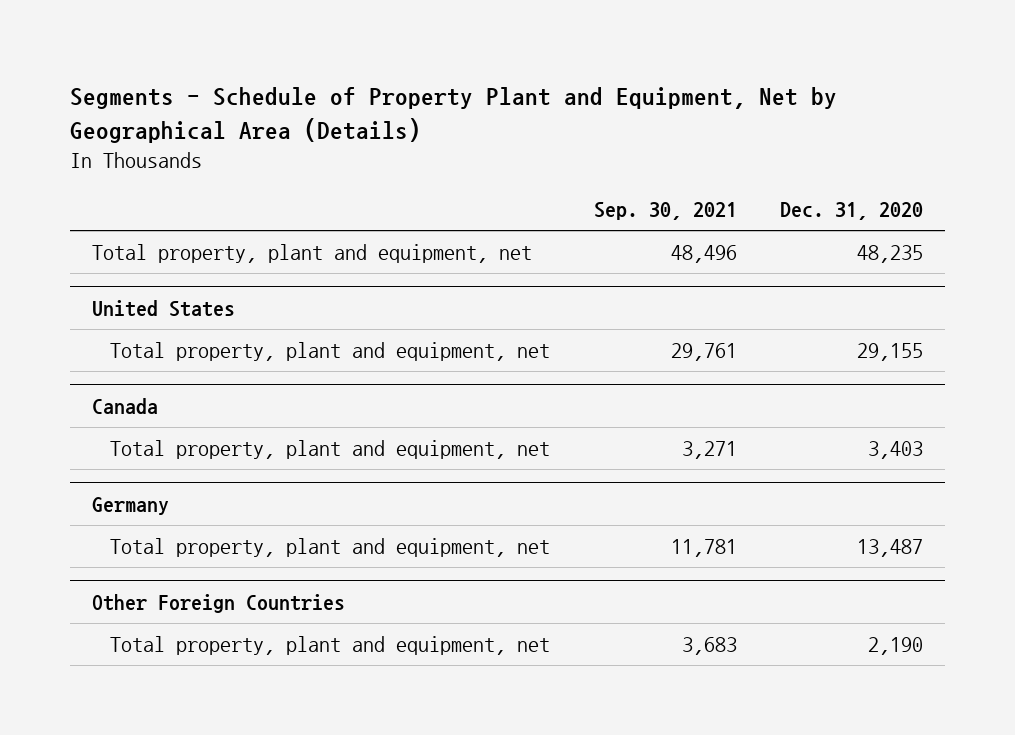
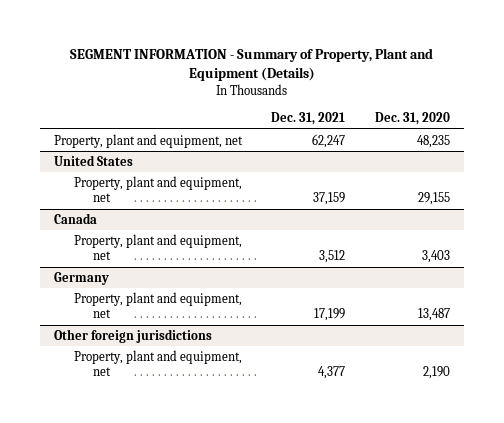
- Segments - Schedule of Property Plant and Equipment, Net by Geographical Area (Details)
+ SEGMENT INFORMATION - Summary of Property, Plant and Equipment (Details)
- | Sep. 30, 2021 | Dec. 31, 2020
+ | Dec. 31, 2021 | Dec. 31, 2020
- Total property, plant and equipment, net | 48,496 | 48,235
+ Property, plant and equipment, net | 62,247 | 48,235
@ United States
- Total property, plant and equipment, net | 29,761 | 29,155
+ Property, plant and equipment, net | 37,159 | 29,155
@ Canada
- Total property, plant and equipment, net | 3,271 | 3,403
+ Property, plant and equipment, net | 3,512 | 3,403
@ Germany
- Total property, plant and equipment, net | 11,781 | 13,487
- Other Foreign Countries
- Total property, plant and equipment, net | 3,683 | 2,190
@ Germany
+ Property, plant and equipment, net | 17,199 | 13,487
+ Other foreign jurisdictions
+ Property, plant and equipment, net | 4,377 | 2,190

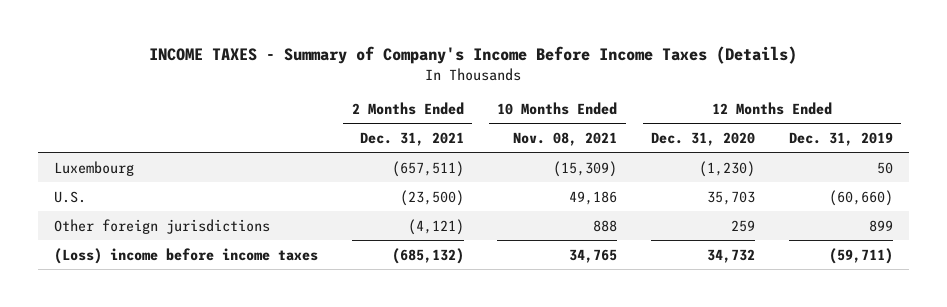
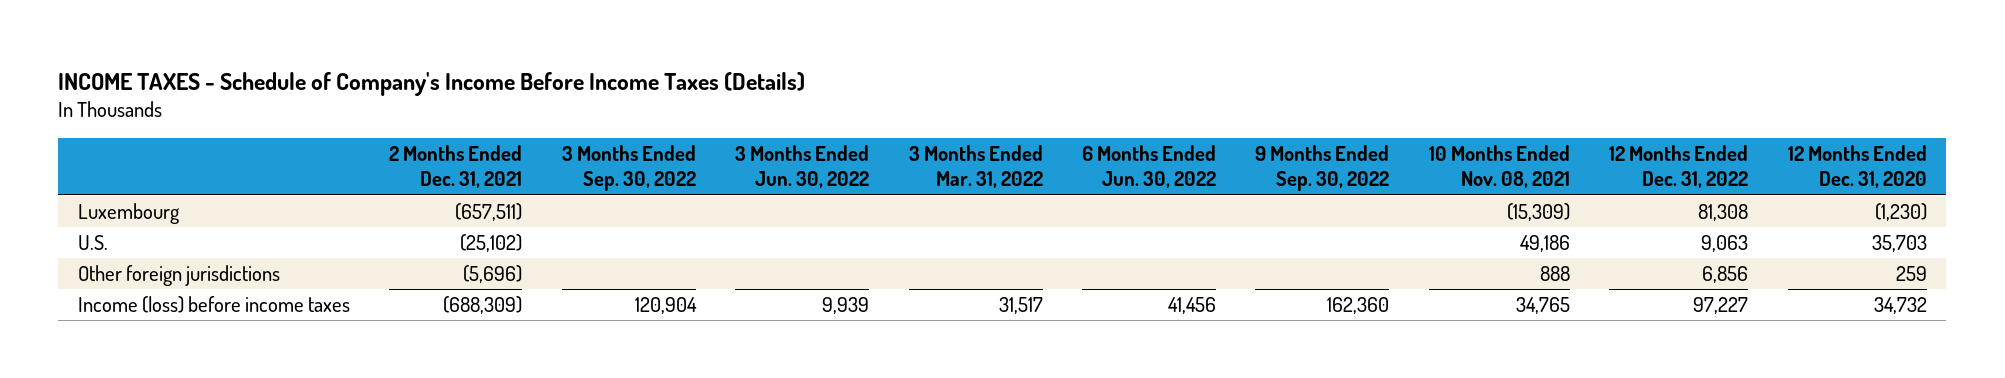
- INCOME TAXES - Summary of Company's Income Before Income Taxes (Details)
+ INCOME TAXES - Schedule of Company's Income Before Income Taxes (Details)
- | 2 Months Ended Dec. 31, 2021 | 10 Months Ended Nov. 08, 2021 | 12 Months Ended Dec. 31, 2020 | 12 Months Ended Dec. 31, 2019
+ | 2 Months Ended Dec. 31, 2021 | 3 Months Ended Sep. 30, 2022 | 3 Months Ended Jun. 30, 2022 | 3 Months Ended Mar. 31, 2022 | 6 Months Ended Jun. 30, 2022 | 9 Months Ended Sep. 30, 2022 | 10 Months Ended Nov. 08, 2021 | 12 Months Ended Dec. 31, 2022 | 12 Months Ended Dec. 31, 2020
- U.S. | (23,500) | 49,186 | 35,703 | (60,660)
- Other foreign jurisdictions | (4,121) | 888 | 259 | 899
- (Loss) income before income taxes | (685,132) | 34,765 | 34,732 | (59,711)
+ U.S. | (25,102) | | | | | | 49,186 | 9,063 | 35,703
+ Other foreign jurisdictions | (5,696) | | | | | | 888 | 6,856 | 259
+ Income (loss) before income taxes | (688,309) | 120,904 | 9,939 | 31,517 | 41,456 | 162,360 | 34,765 | 97,227 | 34,732

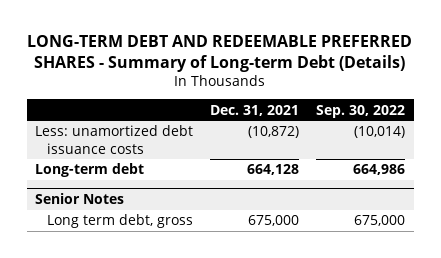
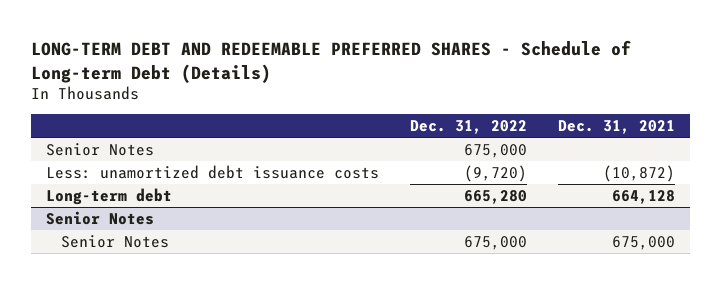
- LONG-TERM DEBT AND REDEEMABLE PREFERRED SHARES - Summary of Long-term Debt (Details)
+ LONG-TERM DEBT AND REDEEMABLE PREFERRED SHARES - Schedule of Long-term Debt (Details)
- | Dec. 31, 2021 | Sep. 30, 2022
+ | Dec. 31, 2022 | Dec. 31, 2021
+ Senior Notes | 675,000 |
@ Senior Notes
- Long term debt, gross | 675,000 | 675,000
+ Senior Notes | 675,000 | 675,000

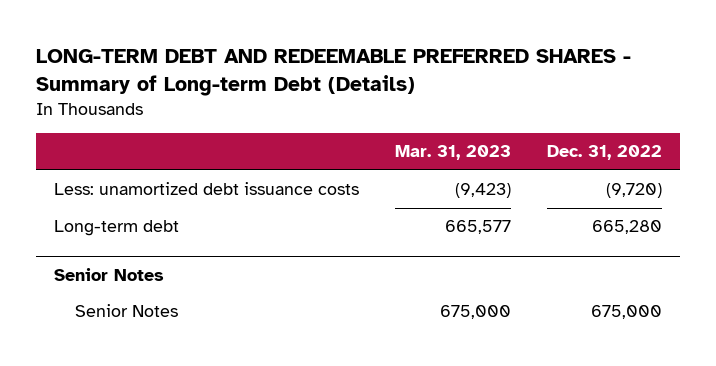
- LONG-TERM DEBT AND REDEEMABLE PREFERRED SHARES - Schedule of Long-term Debt (Details)
+ LONG-TERM DEBT AND REDEEMABLE PREFERRED SHARES - Summary of Long-term Debt (Details)
- | Dec. 31, 2022 | Dec. 31, 2021
+ | Mar. 31, 2023 | Dec. 31, 2022
- Senior Notes | 675,000 |

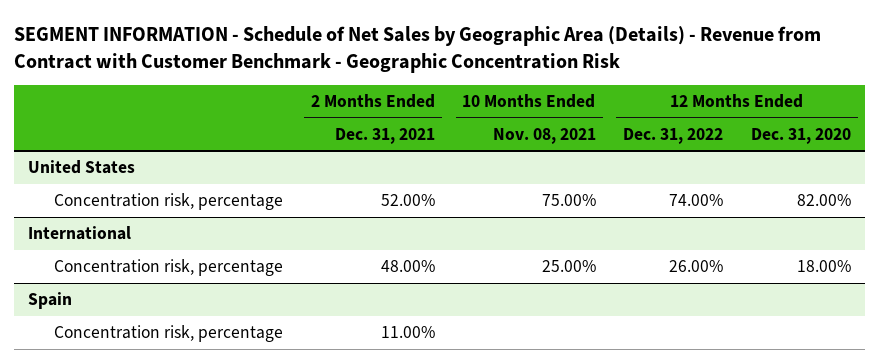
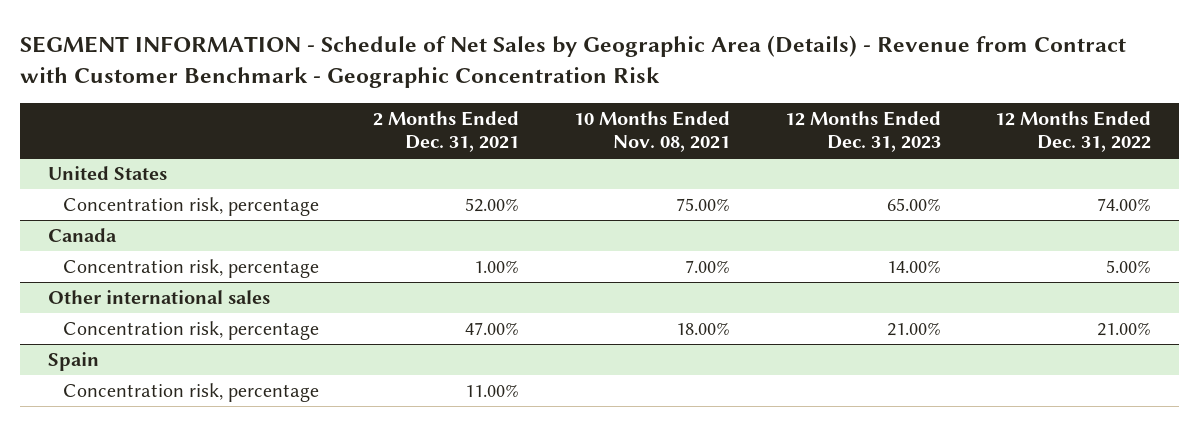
- | 2 Months Ended Dec. 31, 2021 | 10 Months Ended Nov. 08, 2021 | 12 Months Ended Dec. 31, 2022 | 12 Months Ended Dec. 31, 2020
+ | 2 Months Ended Dec. 31, 2021 | 10 Months Ended Nov. 08, 2021 | 12 Months Ended Dec. 31, 2023 | 12 Months Ended Dec. 31, 2022
- International
- Concentration risk, percentage | 48.00% | 25.00% | 26.00% | 18.00%
+ Canada
+ Concentration risk, percentage | 1.00% | 7.00% | 14.00% | 5.00%
+ Other international sales
+ Concentration risk, percentage | 47.00% | 18.00% | 21.00% | 21.00%

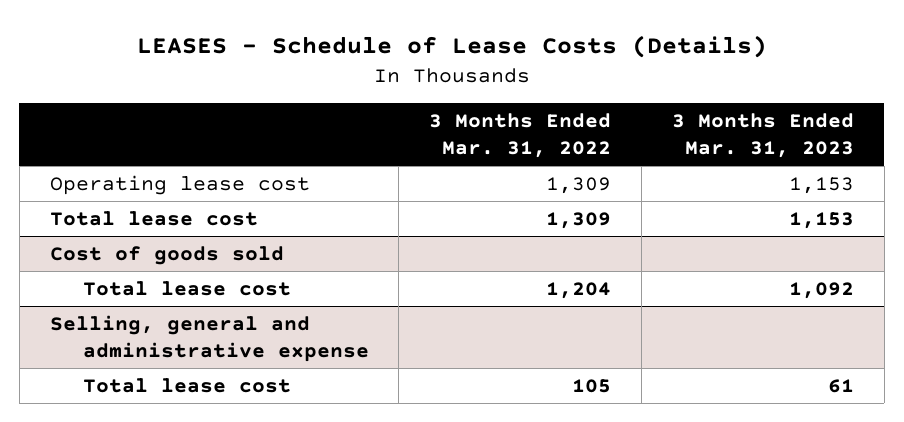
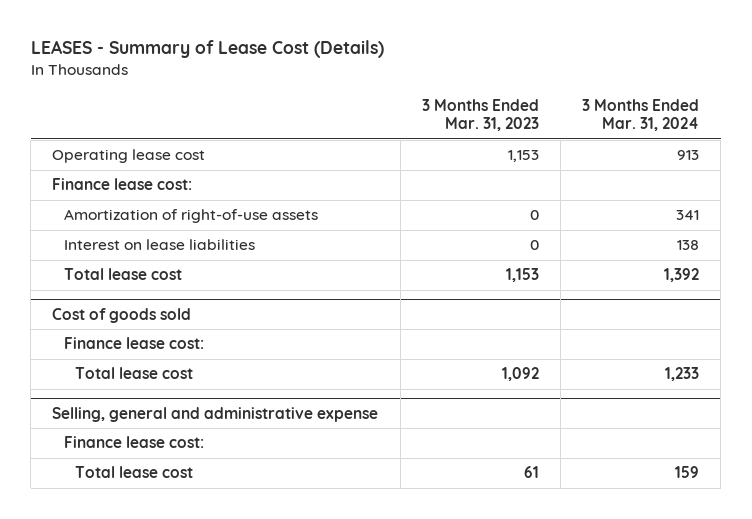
- LEASES - Schedule of Lease Costs (Details)
+ LEASES - Summary of Lease Cost (Details)
- | 3 Months Ended Mar. 31, 2022 | 3 Months Ended Mar. 31, 2023
+ | 3 Months Ended Mar. 31, 2023 | 3 Months Ended Mar. 31, 2024
+ Finance lease cost:
+ Amortization of right-of-use assets | 0 | 341
+ Interest on lease liabilities | 0 | 138
@ Cost of goods sold
+ Finance lease cost:
@ Selling, general and administrative expense
+ Finance lease cost:

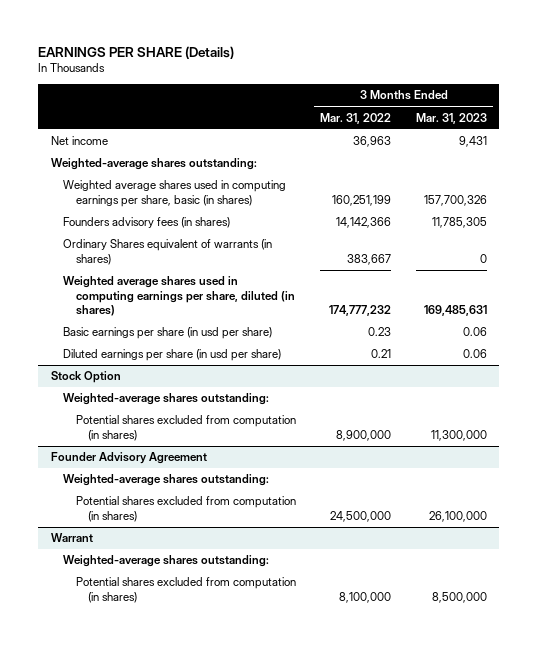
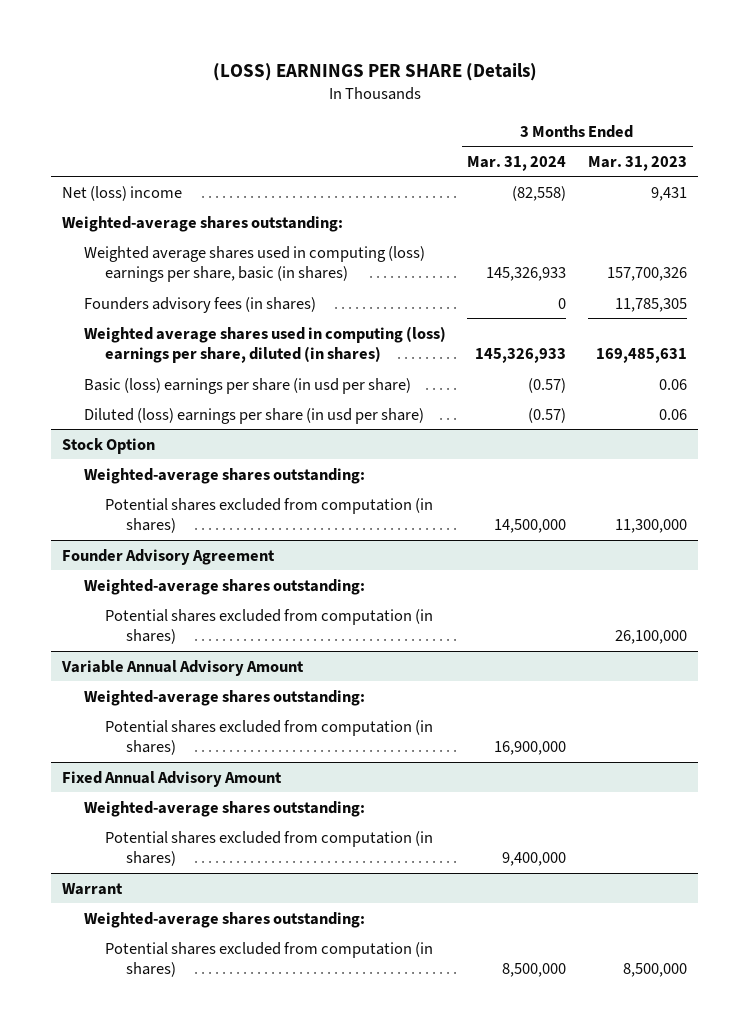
- EARNINGS PER SHARE (Details)
+ (LOSS) EARNINGS PER SHARE (Details)
- | 3 Months Ended Mar. 31, 2022 | 3 Months Ended Mar. 31, 2023
+ | 3 Months Ended Mar. 31, 2024 | 3 Months Ended Mar. 31, 2023
- Net income | 36,963 | 9,431
+ Net (loss) income | (82,558) | 9,431
- Weighted average shares used in computing earnings per share, basic (in shares) | 160,251,199 | 157,700,326
+ Weighted average shares used in computing (loss) earnings per share, basic (in shares) | 145,326,933 | 157,700,326
- Ordinary Shares equivalent of warrants (in shares) | 383,667 | 0
- Weighted average shares used in computing earnings per share, diluted (in shares) | 174,777,232 | 169,485,631
- Basic earnings per share (in usd per share) | 0.23 | 0.06
- Diluted earnings per share (in usd per share) | 0.21 | 0.06
+ Weighted average shares used in computing (loss) earnings per share, diluted (in shares) | 145,326,933 | 169,485,631
+ Basic (loss) earnings per share (in usd per share) | (0.57) | 0.06
+ Diluted (loss) earnings per share (in usd per share) | (0.57) | 0.06
+ Variable Annual Advisory Amount
+ Weighted-average shares outstanding:
+ Potential shares excluded from computation (in shares) | 16,900,000 |
+ Fixed Annual Advisory Amount
+ Weighted-average shares outstanding:
+ Potential shares excluded from computation (in shares) | 9,400,000 |

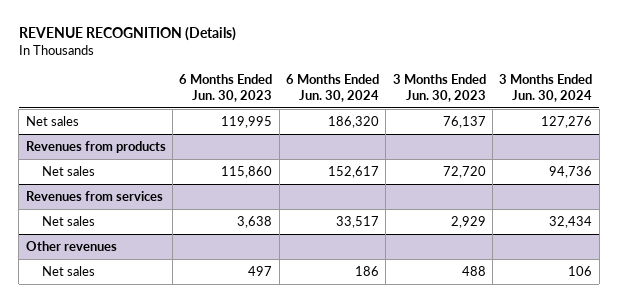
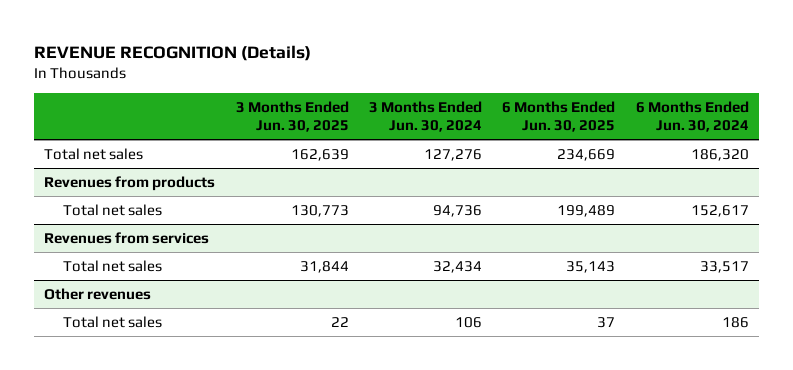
- | 6 Months Ended Jun. 30, 2023 | 6 Months Ended Jun. 30, 2024 | 3 Months Ended Jun. 30, 2023 | 3 Months Ended Jun. 30, 2024
+ | 3 Months Ended Jun. 30, 2025 | 3 Months Ended Jun. 30, 2024 | 6 Months Ended Jun. 30, 2025 | 6 Months Ended Jun. 30, 2024
- Net sales | 119,995 | 186,320 | 76,137 | 127,276
+ Total net sales | 162,639 | 127,276 | 234,669 | 186,320
@ Revenues from products
- Net sales | 115,860 | 152,617 | 72,720 | 94,736
+ Total net sales | 130,773 | 94,736 | 199,489 | 152,617
@ Revenues from services
- Net sales | 3,638 | 33,517 | 2,929 | 32,434
+ Total net sales | 31,844 | 32,434 | 35,143 | 33,517
@ Other revenues
- Net sales | 497 | 186 | 488 | 106
+ Total net sales | 22 | 106 | 37 | 186

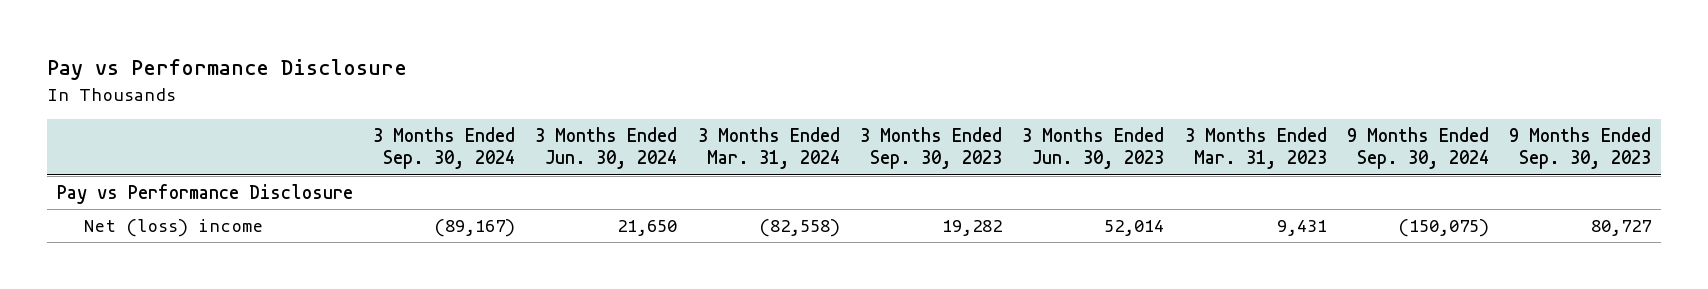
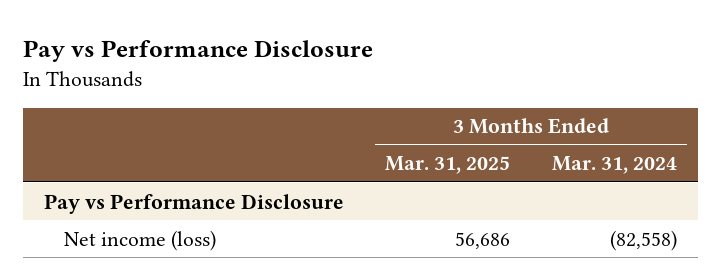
- | 3 Months Ended Sep. 30, 2024 | 3 Months Ended Jun. 30, 2024 | 3 Months Ended Mar. 31, 2024 | 3 Months Ended Sep. 30, 2023 | 3 Months Ended Jun. 30, 2023 | 3 Months Ended Mar. 31, 2023 | 9 Months Ended Sep. 30, 2024 | 9 Months Ended Sep. 30, 2023
+ | 3 Months Ended Mar. 31, 2025 | 3 Months Ended Mar. 31, 2024
- Net (loss) income | (89,167) | 21,650 | (82,558) | 19,282 | 52,014 | 9,431 | (150,075) | 80,727
+ Net income (loss) | 56,686 | (82,558)

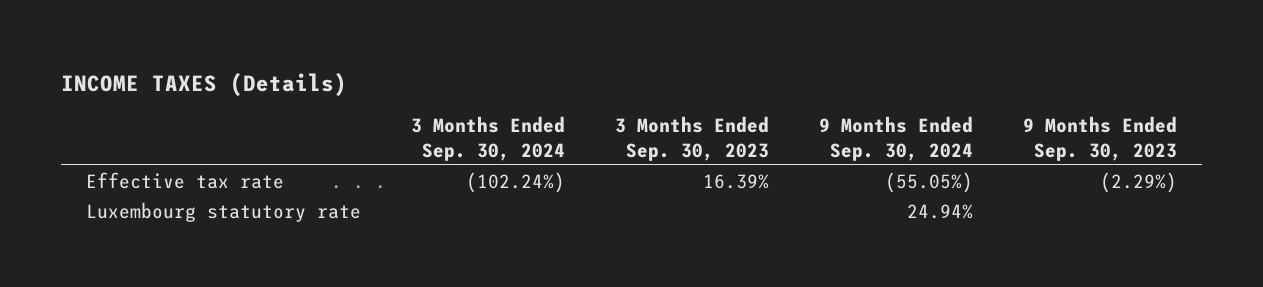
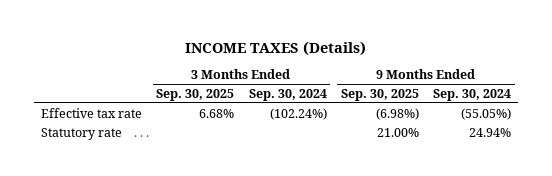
- | 3 Months Ended Sep. 30, 2024 | 3 Months Ended Sep. 30, 2023 | 9 Months Ended Sep. 30, 2024 | 9 Months Ended Sep. 30, 2023
+ | 3 Months Ended Sep. 30, 2025 | 3 Months Ended Sep. 30, 2024 | 9 Months Ended Sep. 30, 2025 | 9 Months Ended Sep. 30, 2024
- Luxembourg statutory rate | | | 24.94% |
+ Statutory rate | | | 21.00% | 24.94%

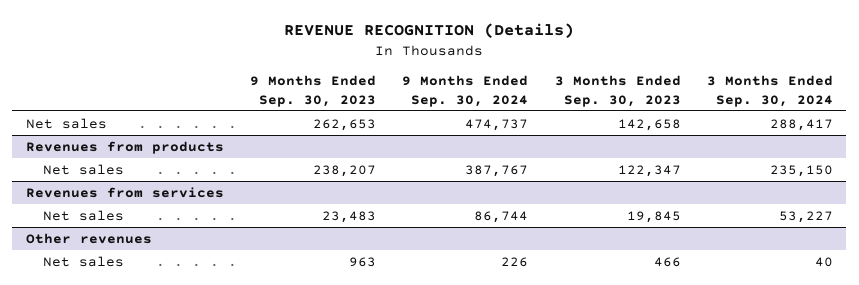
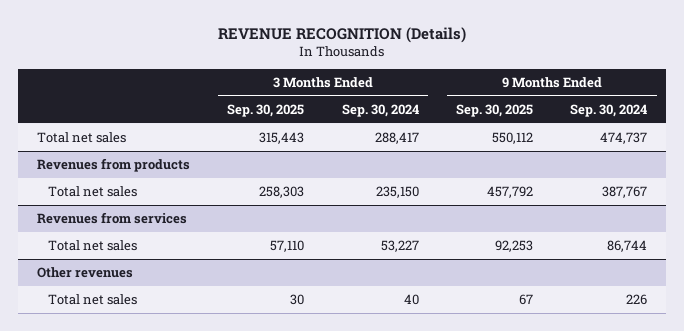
- | 9 Months Ended Sep. 30, 2023 | 9 Months Ended Sep. 30, 2024 | 3 Months Ended Sep. 30, 2023 | 3 Months Ended Sep. 30, 2024
+ | 3 Months Ended Sep. 30, 2025 | 3 Months Ended Sep. 30, 2024 | 9 Months Ended Sep. 30, 2025 | 9 Months Ended Sep. 30, 2024
- Net sales | 262,653 | 474,737 | 142,658 | 288,417
+ Total net sales | 315,443 | 288,417 | 550,112 | 474,737
@ Revenues from products
- Net sales | 238,207 | 387,767 | 122,347 | 235,150
+ Total net sales | 258,303 | 235,150 | 457,792 | 387,767
@ Revenues from services
- Net sales | 23,483 | 86,744 | 19,845 | 53,227
+ Total net sales | 57,110 | 53,227 | 92,253 | 86,744
@ Other revenues
- Net sales | 963 | 226 | 466 | 40
+ Total net sales | 30 | 40 | 67 | 226

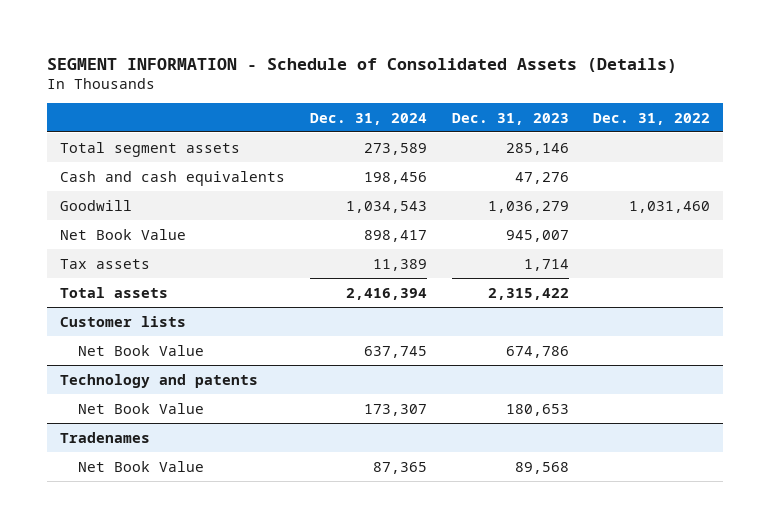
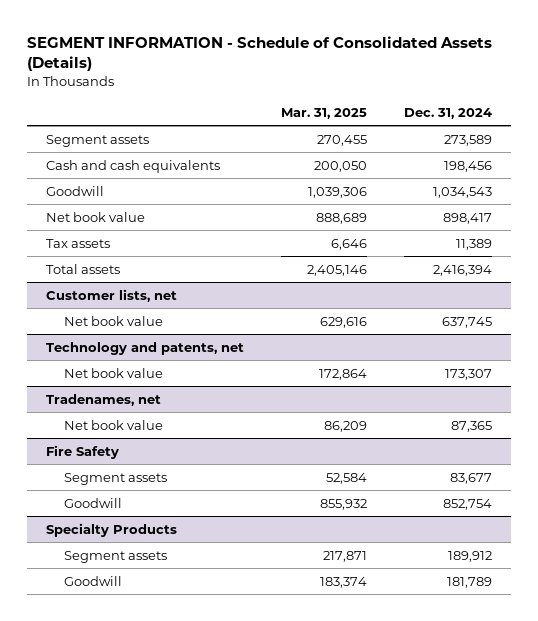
- | Dec. 31, 2024 | Dec. 31, 2023 | Dec. 31, 2022
+ | Mar. 31, 2025 | Dec. 31, 2024
- Total segment assets | 273,589 | 285,146 |
+ Segment assets | 270,455 | 273,589
- Net Book Value | 898,417 | 945,007 |
+ Net book value | 888,689 | 898,417
- Customer lists
- Net Book Value | 637,745 | 674,786 |
- Technology and patents
- Net Book Value | 173,307 | 180,653 |
- Tradenames
- Net Book Value | 87,365 | 89,568 |
+ Customer lists, net
+ Net book value | 629,616 | 637,745
+ Technology and patents, net
+ Net book value | 172,864 | 173,307
+ Tradenames, net
+ Net book value | 86,209 | 87,365
+ Fire Safety
+ Segment assets | 52,584 | 83,677
+ Goodwill | 855,932 | 852,754
+ Specialty Products
+ Segment assets | 217,871 | 189,912
+ Goodwill | 183,374 | 181,789

